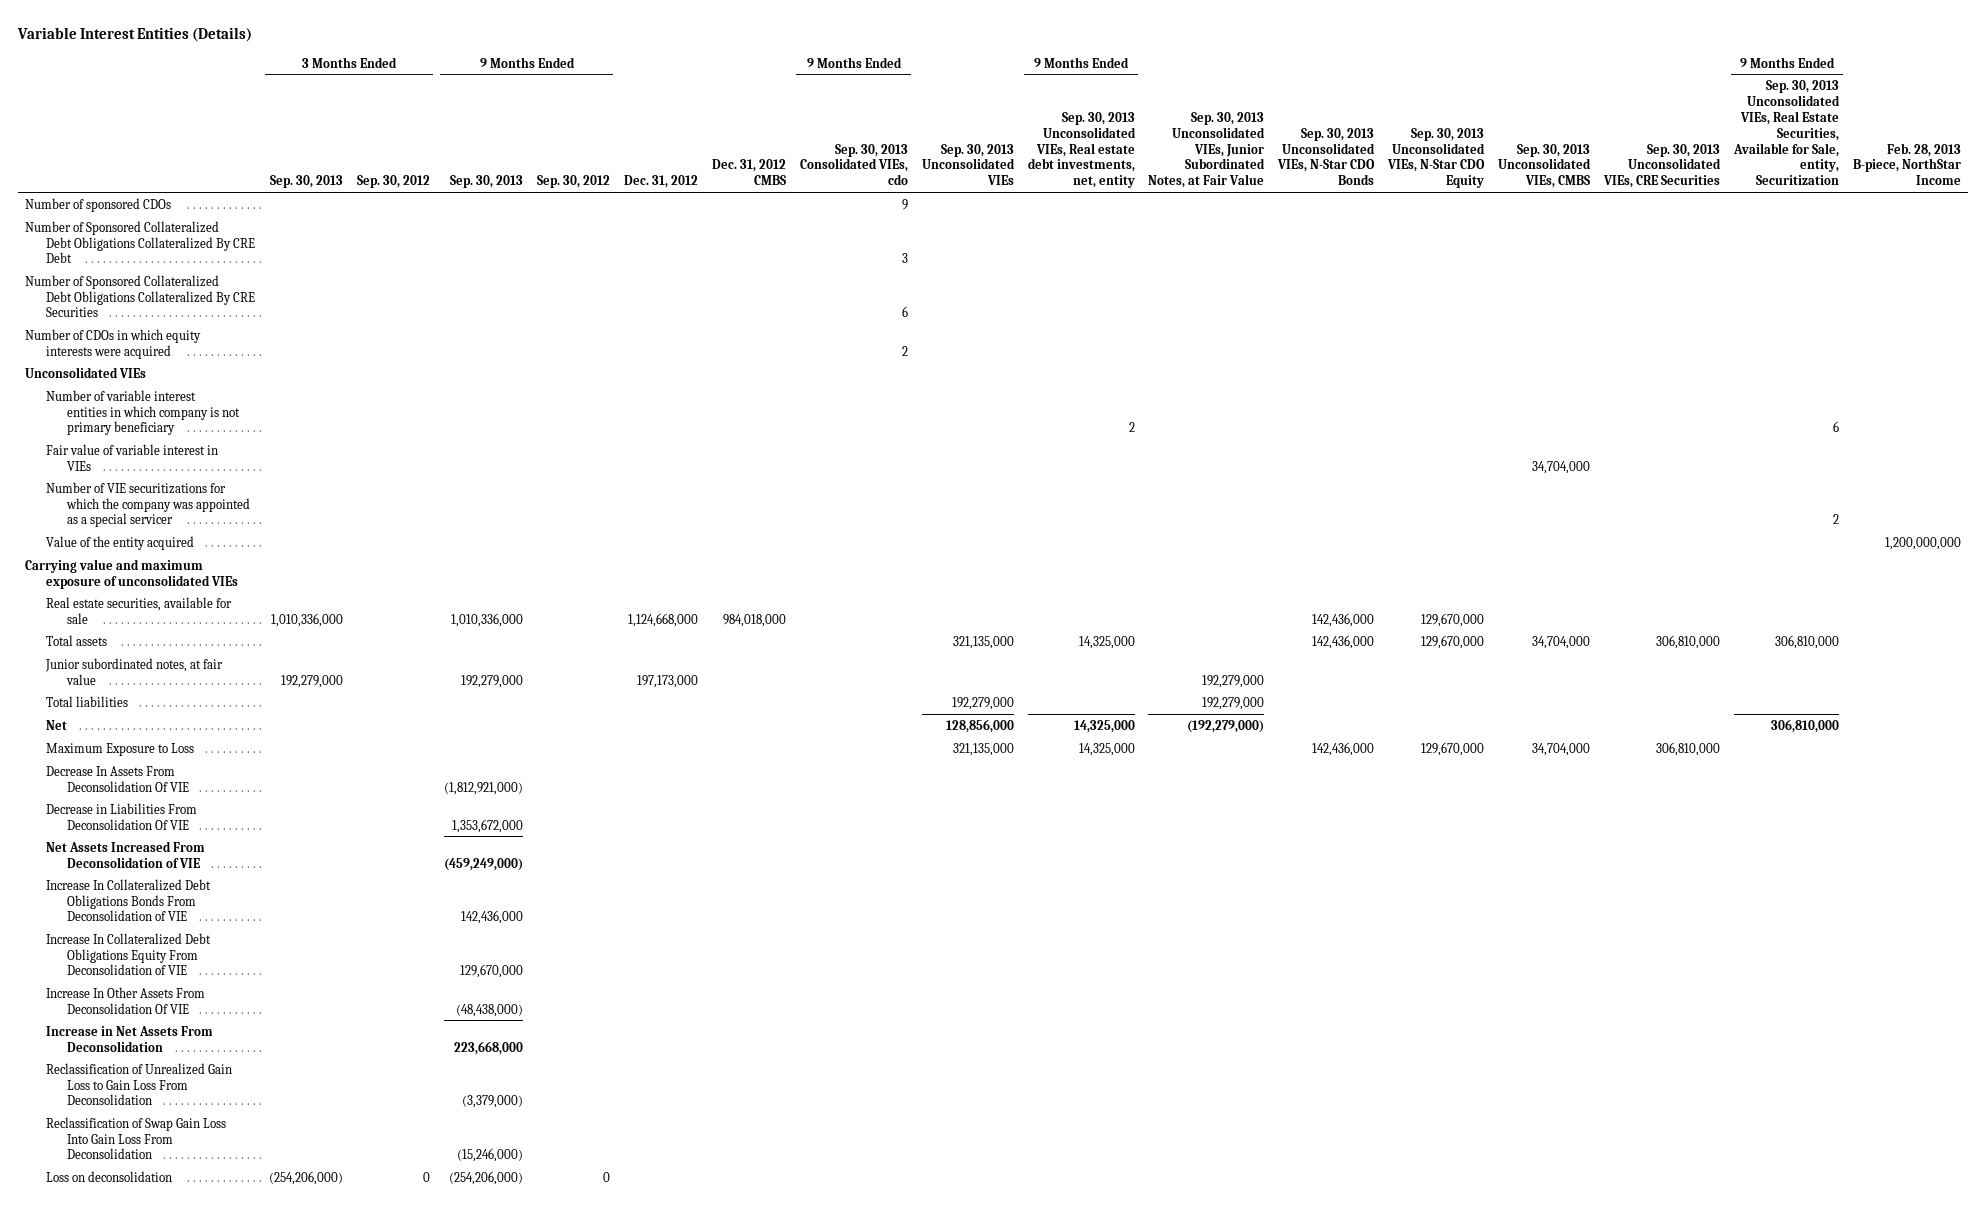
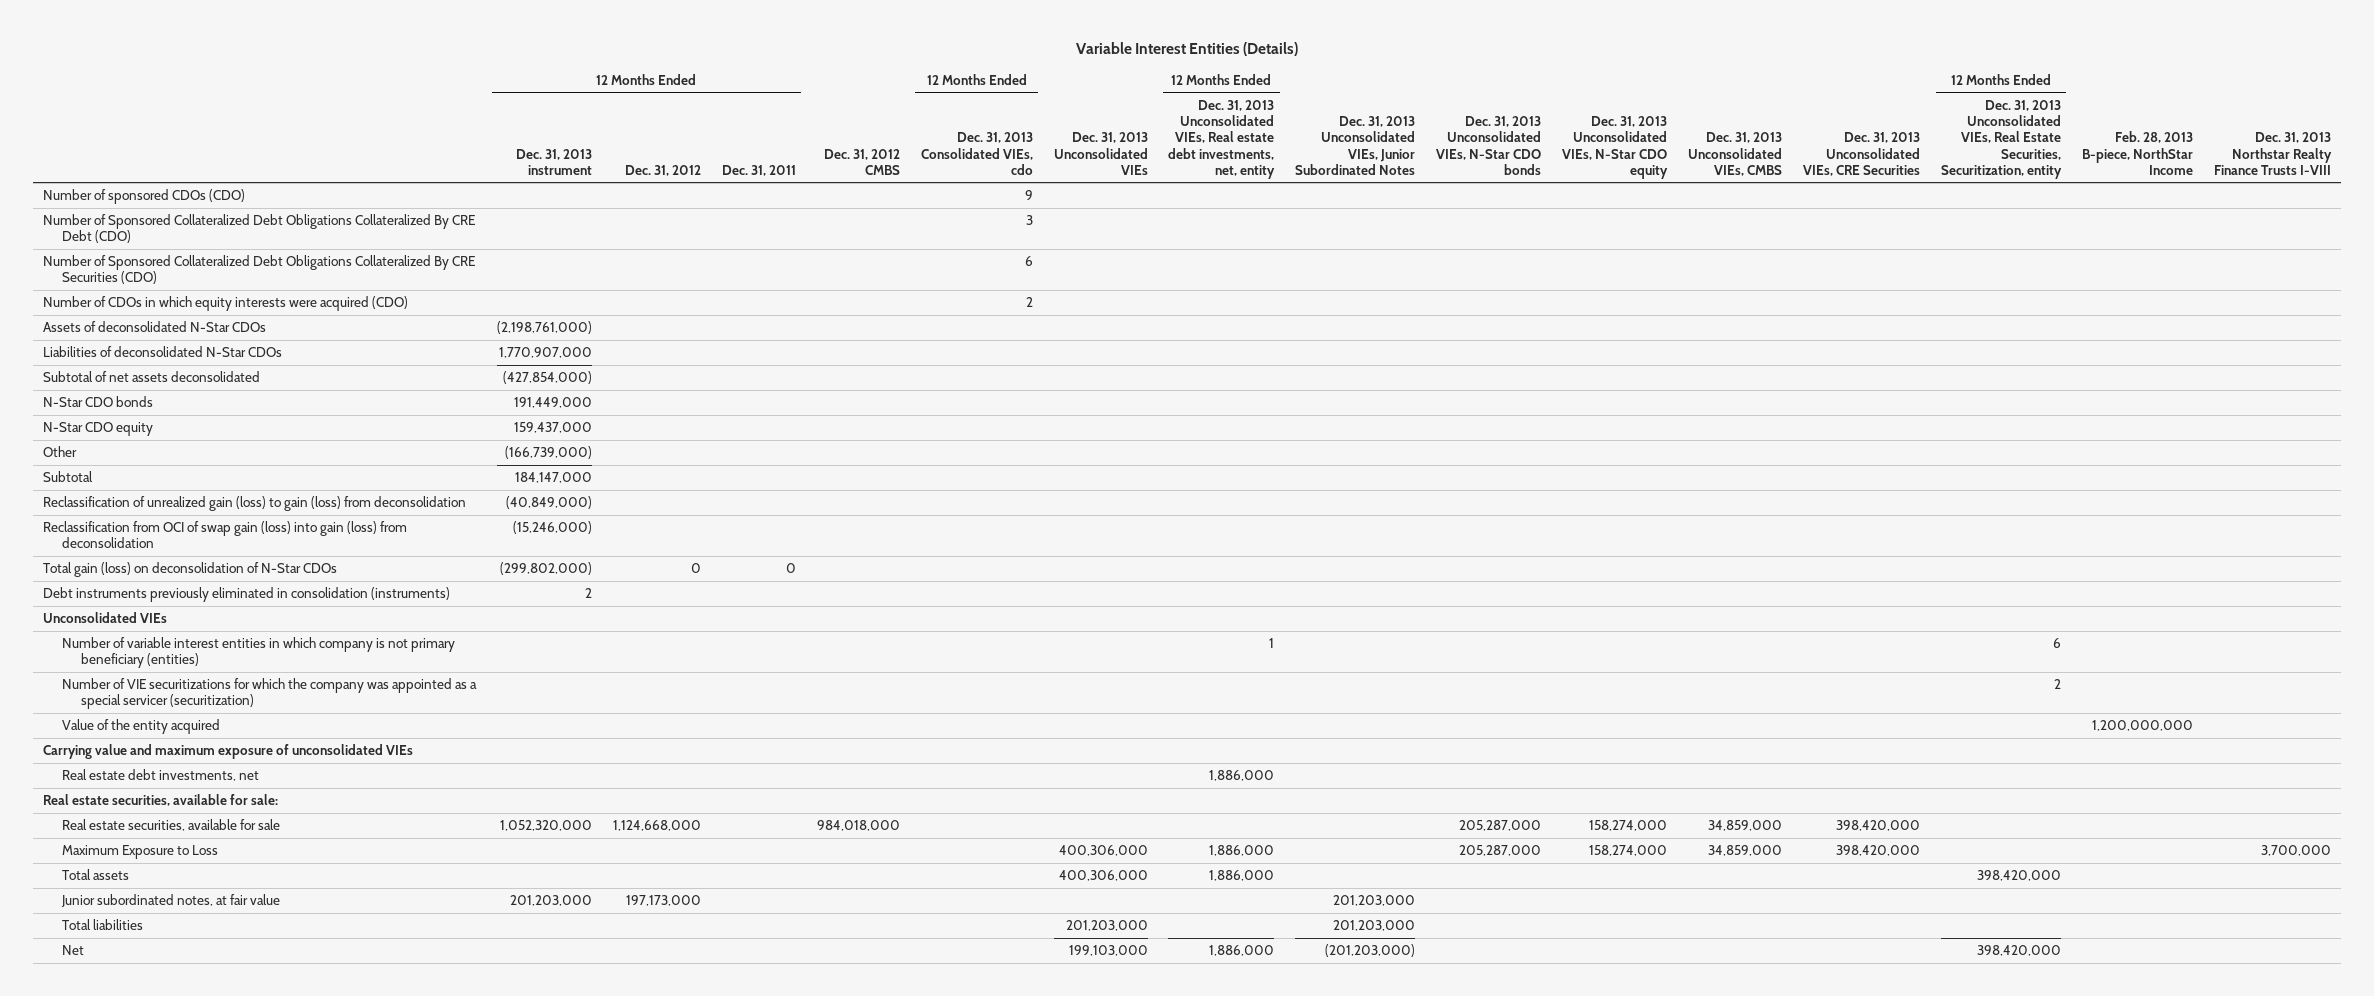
- | 3 Months Ended Sep. 30, 2013 | 3 Months Ended Sep. 30, 2012 | 9 Months Ended Sep. 30, 2013 | 9 Months Ended Sep. 30, 2012 | Dec. 31, 2012 | Dec. 31, 2012 CMBS | 9 Months Ended Sep. 30, 2013 Consolidated VIEs, cdo | Sep. 30, 2013 Unconsolidated VIEs | 9 Months Ended Sep. 30, 2013 Unconsolidated VIEs, Real estate debt investments, net, entity | Sep. 30, 2013 Unconsolidated VIEs, Junior Subordinated Notes, at Fair Value | Sep. 30, 2013 Unconsolidated VIEs, N-Star CDO Bonds | Sep. 30, 2013 Unconsolidated VIEs, N-Star CDO Equity | Sep. 30, 2013 Unconsolidated VIEs, CMBS | Sep. 30, 2013 Unconsolidated VIEs, CRE Securities | 9 Months Ended Sep. 30, 2013 Unconsolidated VIEs, Real Estate Securities, Available for Sale, entity, Securitization | Feb. 28, 2013 B-piece, NorthStar Income
+ | 12 Months Ended Dec. 31, 2013 instrument | 12 Months Ended Dec. 31, 2012 | 12 Months Ended Dec. 31, 2011 | Dec. 31, 2012 CMBS | 12 Months Ended Dec. 31, 2013 Consolidated VIEs, cdo | Dec. 31, 2013 Unconsolidated VIEs | 12 Months Ended Dec. 31, 2013 Unconsolidated VIEs, Real estate debt investments, net, entity | Dec. 31, 2013 Unconsolidated VIEs, Junior Subordinated Notes | Dec. 31, 2013 Unconsolidated VIEs, N-Star CDO bonds | Dec. 31, 2013 Unconsolidated VIEs, N-Star CDO equity | Dec. 31, 2013 Unconsolidated VIEs, CMBS | Dec. 31, 2013 Unconsolidated VIEs, CRE Securities | 12 Months Ended Dec. 31, 2013 Unconsolidated VIEs, Real Estate Securities, Securitization, entity | Feb. 28, 2013 B-piece, NorthStar Income | Dec. 31, 2013 Northstar Realty Finance Trusts I-VIII
- Number of sponsored CDOs | | | | | | | 9 | | | | | | | | |
- Number of Sponsored Collateralized Debt Obligations Collateralized By CRE Debt | | | | | | | 3 | | | | | | | | |
- Number of Sponsored Collateralized Debt Obligations Collateralized By CRE Securities | | | | | | | 6 | | | | | | | | |
- Number of CDOs in which equity interests were acquired | | | | | | | 2 | | | | | | | | |
+ Number of sponsored CDOs (CDO) | | | | | 9 | | | | | | | | | |
+ Number of Sponsored Collateralized Debt Obligations Collateralized By CRE Debt (CDO) | | | | | 3 | | | | | | | | | |
+ Number of Sponsored Collateralized Debt Obligations Collateralized By CRE Securities (CDO) | | | | | 6 | | | | | | | | | |
+ Number of CDOs in which equity interests were acquired (CDO) | | | | | 2 | | | | | | | | | |
+ Assets of deconsolidated N-Star CDOs | (2,198,761,000) | | | | | | | | | | | | | |
+ Liabilities of deconsolidated N-Star CDOs | 1,770,907,000 | | | | | | | | | | | | | |
+ Subtotal of net assets deconsolidated | (427,854,000) | | | | | | | | | | | | | |
+ N-Star CDO bonds | 191,449,000 | | | | | | | | | | | | | |
+ N-Star CDO equity | 159,437,000 | | | | | | | | | | | | | |
+ Other | (166,739,000) | | | | | | | | | | | | | |
+ Subtotal | 184,147,000 | | | | | | | | | | | | | |
+ Reclassification of unrealized gain (loss) to gain (loss) from deconsolidation | (40,849,000) | | | | | | | | | | | | | |
+ Reclassification from OCI of swap gain (loss) into gain (loss) from deconsolidation | (15,246,000) | | | | | | | | | | | | | |
+ Total gain (loss) on deconsolidation of N-Star CDOs | (299,802,000) | 0 | 0 | | | | | | | | | | | |
+ Debt instruments previously eliminated in consolidation (instruments) | 2 | | | | | | | | | | | | | |
- Number of variable interest entities in which company is not primary beneficiary | | | | | | | | | 2 | | | | | | 6 |
- Fair value of variable interest in VIEs | | | | | | | | | | | | | 34,704,000 | | |
- Number of VIE securitizations for which the company was appointed as a special servicer | | | | | | | | | | | | | | | 2 |
+ Number of variable interest entities in which company is not primary beneficiary (entities) | | | | | | | 1 | | | | | | 6 | |
+ Number of VIE securitizations for which the company was appointed as a special servicer (securitization) | | | | | | | | | | | | | 2 | |
+ Real estate debt investments, net | | | | | | | 1,886,000 | | | | | | | |
+ Real estate securities, available for sale:
moved up: Maximum Exposure to Loss | | | | | | 400,306,000 | 1,886,000 | | 205,287,000 | 158,274,000 | 34,859,000 | 398,420,000 | | | 3,700,000
- Decrease In Assets From Deconsolidation Of VIE | | | (1,812,921,000) | | | | | | | | | | | | |
- Decrease in Liabilities From Deconsolidation Of VIE | | | 1,353,672,000 | | | | | | | | | | | | |
- Net Assets Increased From Deconsolidation of VIE | | | (459,249,000) | | | | | | | | | | | | |
- Increase In Collateralized Debt Obligations Bonds From Deconsolidation of VIE | | | 142,436,000 | | | | | | | | | | | | |
- Increase In Collateralized Debt Obligations Equity From Deconsolidation of VIE | | | 129,670,000 | | | | | | | | | | | | |
- Increase In Other Assets From Deconsolidation Of VIE | | | (48,438,000) | | | | | | | | | | | | |
- Increase in Net Assets From Deconsolidation | | | 223,668,000 | | | | | | | | | | | | |
- Reclassification of Unrealized Gain Loss to Gain Loss From Deconsolidation | | | (3,379,000) | | | | | | | | | | | | |
- Reclassification of Swap Gain Loss Into Gain Loss From Deconsolidation | | | (15,246,000) | | | | | | | | | | | | |
- Loss on deconsolidation | (254,206,000) | 0 | (254,206,000) | 0 | | | | | | | | | | | |

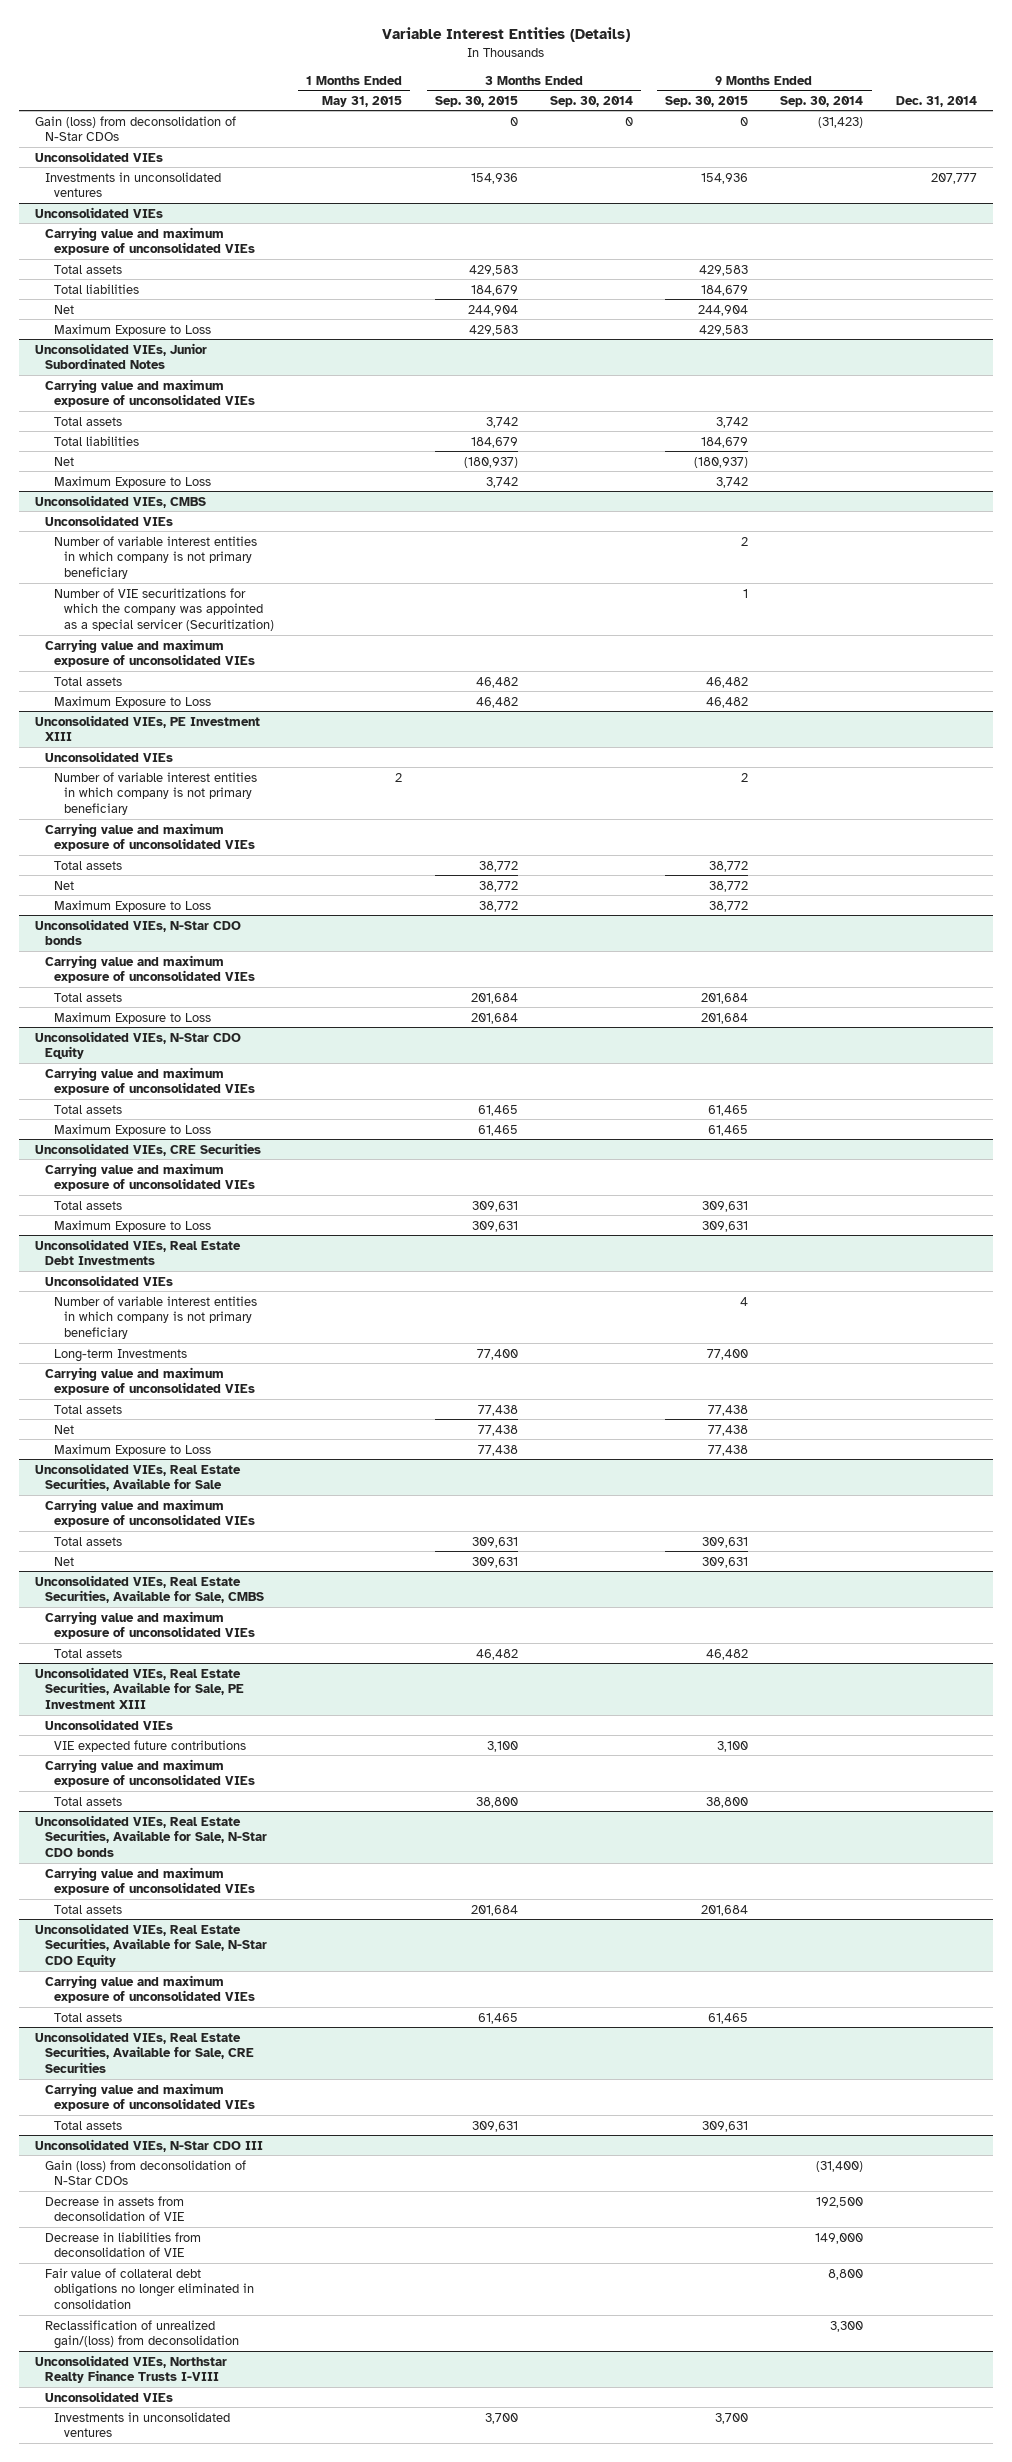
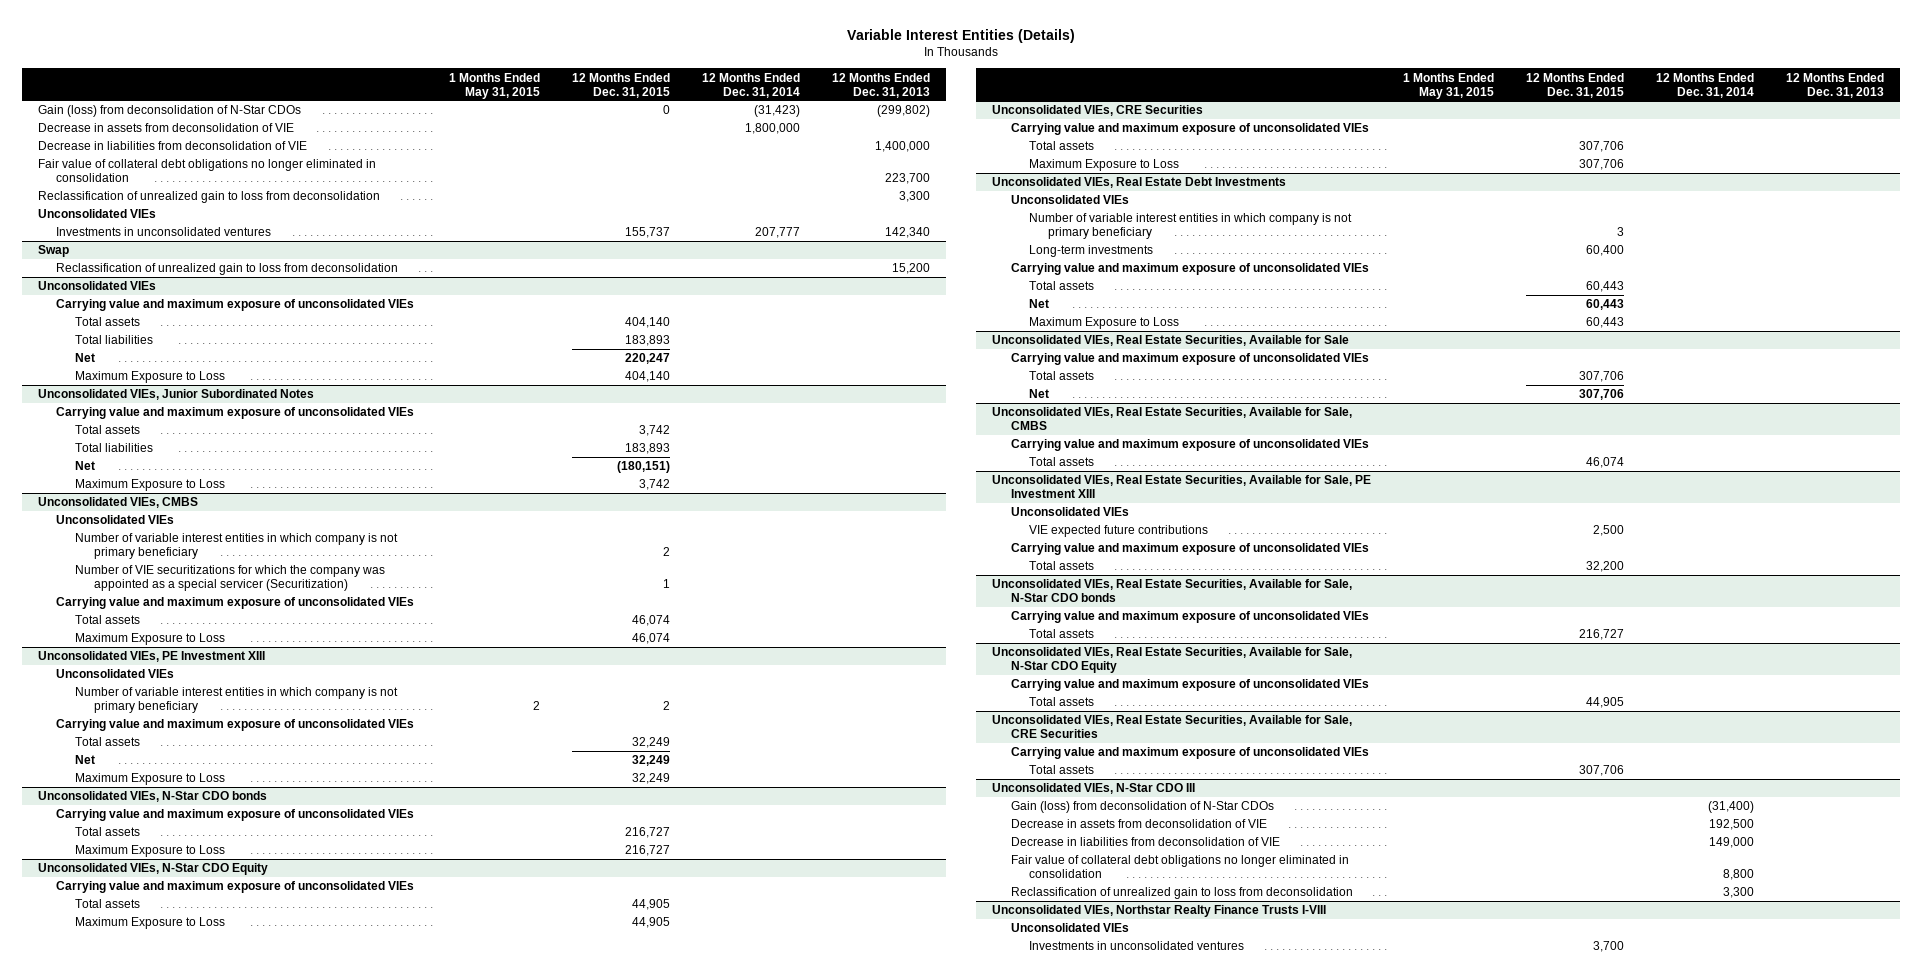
- | 1 Months Ended May 31, 2015 | 3 Months Ended Sep. 30, 2015 | 3 Months Ended Sep. 30, 2014 | 9 Months Ended Sep. 30, 2015 | 9 Months Ended Sep. 30, 2014 | Dec. 31, 2014
+ | 1 Months Ended May 31, 2015 | 12 Months Ended Dec. 31, 2015 | 12 Months Ended Dec. 31, 2014 | 12 Months Ended Dec. 31, 2013
+ Decrease in assets from deconsolidation of VIE | | | 1,800,000 |
+ Decrease in liabilities from deconsolidation of VIE | | | | 1,400,000
+ Fair value of collateral debt obligations no longer eliminated in consolidation | | | | 223,700
+ Reclassification of unrealized gain to loss from deconsolidation | | | | 3,300
+ Swap
+ Reclassification of unrealized gain to loss from deconsolidation | | | | 15,200
@ Unconsolidated VIEs, Real Estate Debt Investments
- Long-term Investments | | 77,400 | | 77,400 | |
+ Long-term investments | | 60,400 | |
@ Unconsolidated VIEs, N-Star CDO III
- Reclassification of unrealized gain/(loss) from deconsolidation | | | | | 3,300 |
+ Reclassification of unrealized gain to loss from deconsolidation | | | 3,300 |

